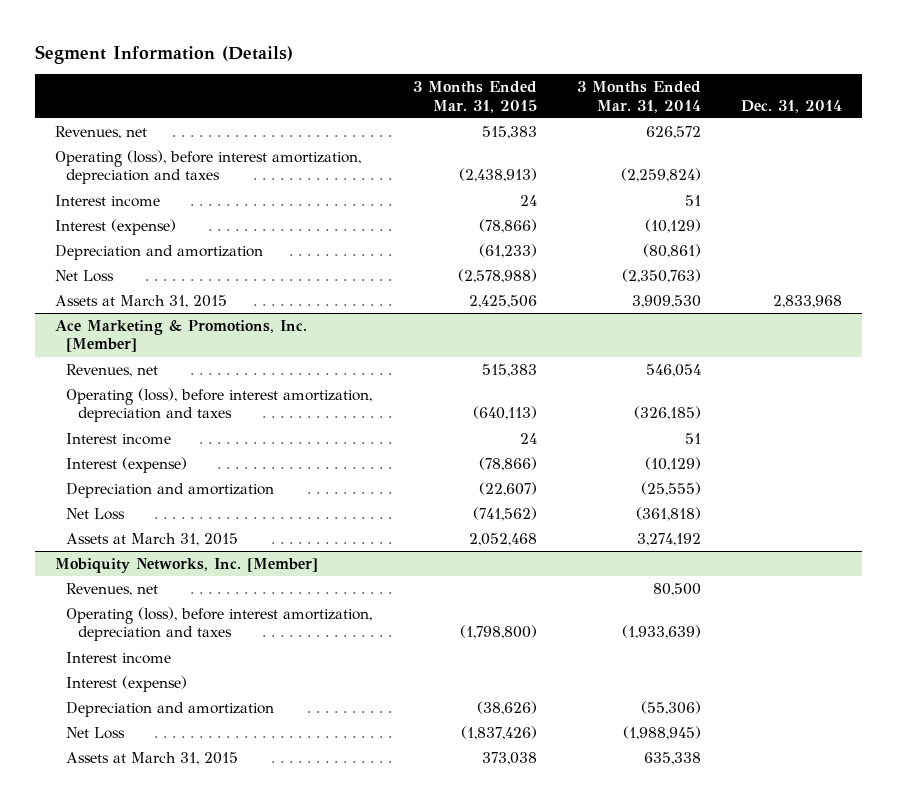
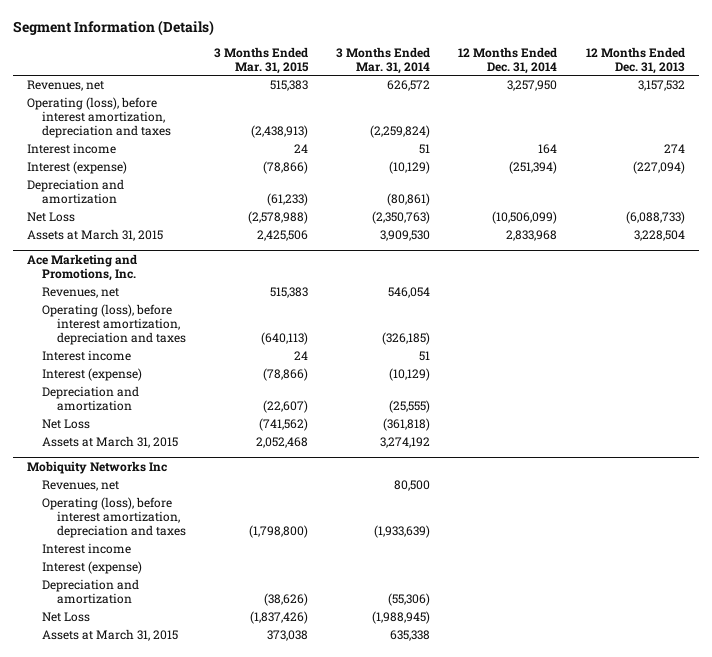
- | 3 Months Ended Mar. 31, 2015 | 3 Months Ended Mar. 31, 2014 | Dec. 31, 2014
+ | 3 Months Ended Mar. 31, 2015 | 3 Months Ended Mar. 31, 2014 | 12 Months Ended Dec. 31, 2014 | 12 Months Ended Dec. 31, 2013
- Ace Marketing & Promotions, Inc. [Member]
+ Ace Marketing and Promotions, Inc.
- Mobiquity Networks, Inc. [Member]
+ Mobiquity Networks Inc

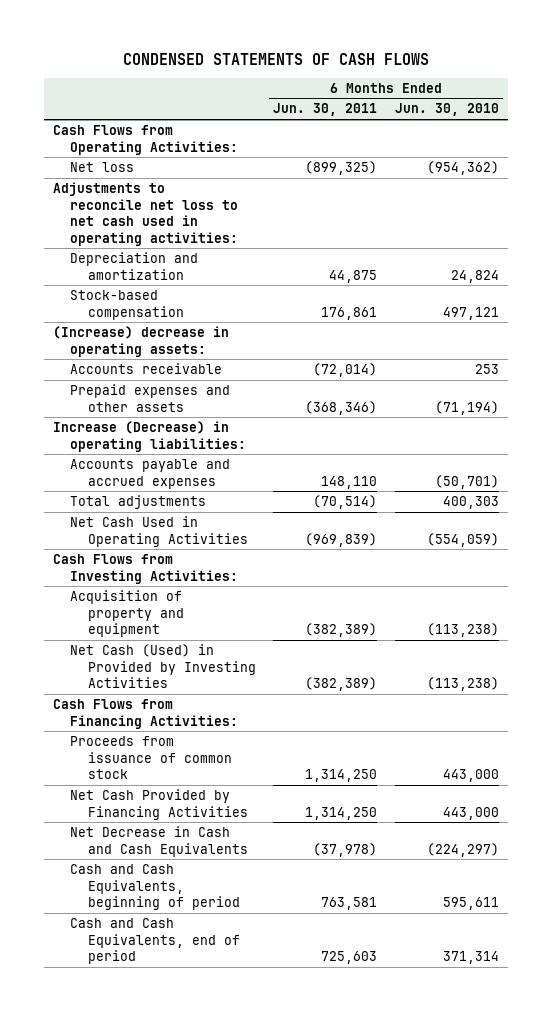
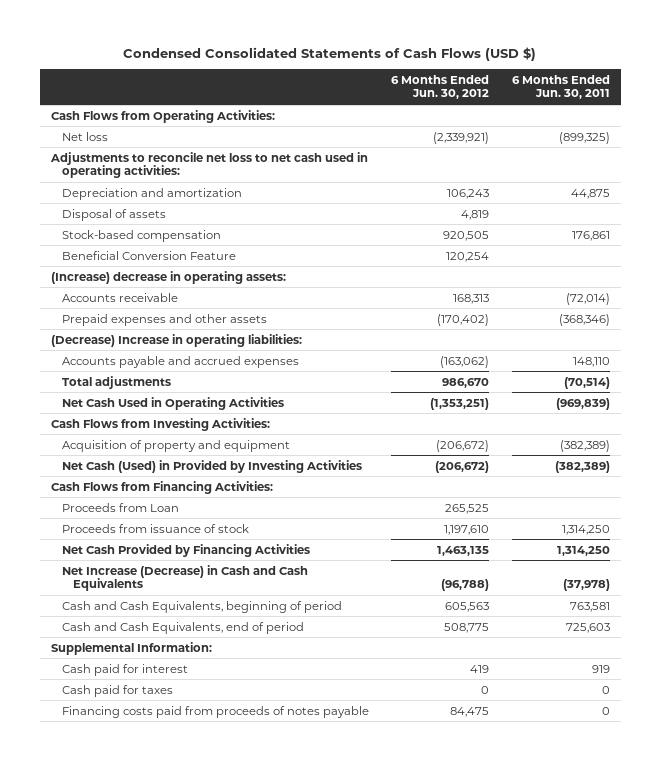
- CONDENSED STATEMENTS OF CASH FLOWS
+ Condensed Consolidated Statements of Cash Flows (USD $)
- | 6 Months Ended Jun. 30, 2011 | 6 Months Ended Jun. 30, 2010
+ | 6 Months Ended Jun. 30, 2012 | 6 Months Ended Jun. 30, 2011
+ Disposal of assets | 4,819 |
+ Beneficial Conversion Feature | 120,254 |
- Increase (Decrease) in operating liabilities:
+ (Decrease) Increase in operating liabilities:
- Proceeds from issuance of common stock | 1,314,250 | 443,000
+ Proceeds from Loan | 265,525 |
+ Proceeds from issuance of stock | 1,197,610 | 1,314,250
- Net Decrease in Cash and Cash Equivalents | (37,978) | (224,297)
+ Net Increase (Decrease) in Cash and Cash Equivalents | (96,788) | (37,978)
+ Supplemental Information:
+ Cash paid for interest | 419 | 919
+ Cash paid for taxes | 0 | 0
+ Financing costs paid from proceeds of notes payable | 84,475 | 0

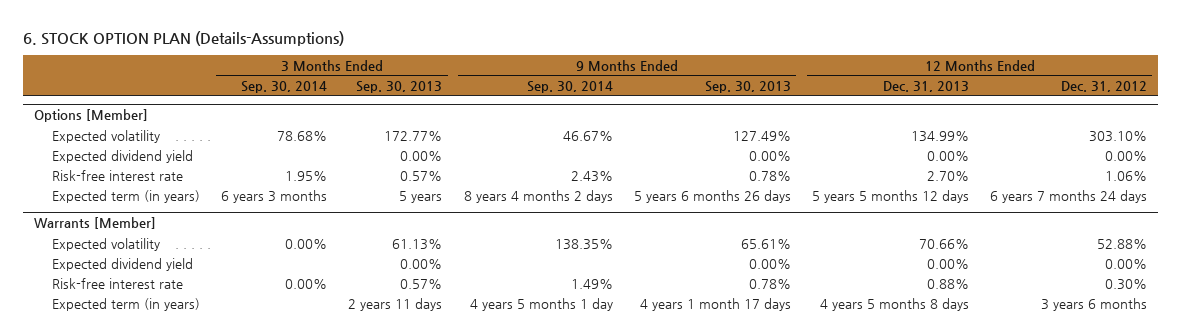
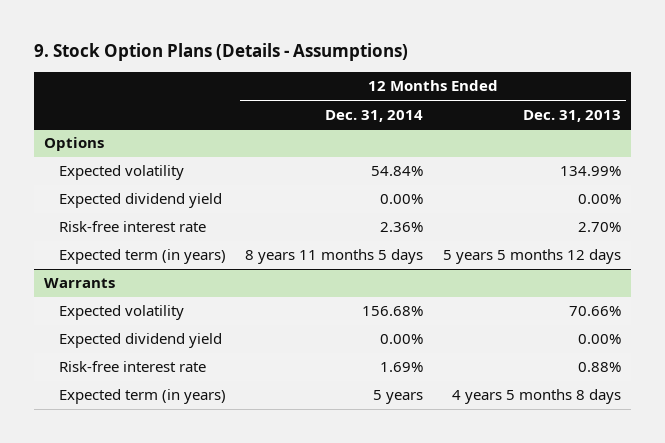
- 6. STOCK OPTION PLAN (Details-Assumptions)
+ 9. Stock Option Plans (Details - Assumptions)
- | 3 Months Ended Sep. 30, 2014 | 3 Months Ended Sep. 30, 2013 | 9 Months Ended Sep. 30, 2014 | 9 Months Ended Sep. 30, 2013 | 12 Months Ended Dec. 31, 2013 | 12 Months Ended Dec. 31, 2012
+ | 12 Months Ended Dec. 31, 2014 | 12 Months Ended Dec. 31, 2013
- Options [Member]
+ Options
- Warrants [Member]
+ Warrants

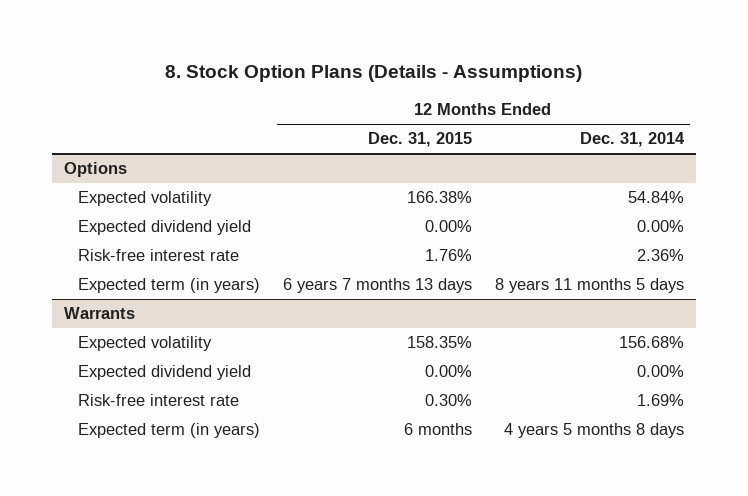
- 9. Stock Option Plans (Details - Assumptions)
+ 8. Stock Option Plans (Details - Assumptions)
- | 12 Months Ended Dec. 31, 2014 | 12 Months Ended Dec. 31, 2013
+ | 12 Months Ended Dec. 31, 2015 | 12 Months Ended Dec. 31, 2014
@ Warrants
- Expected term (in years) | 5 years | 4 years 5 months 8 days
+ Expected term (in years) | 6 months | 4 years 5 months 8 days

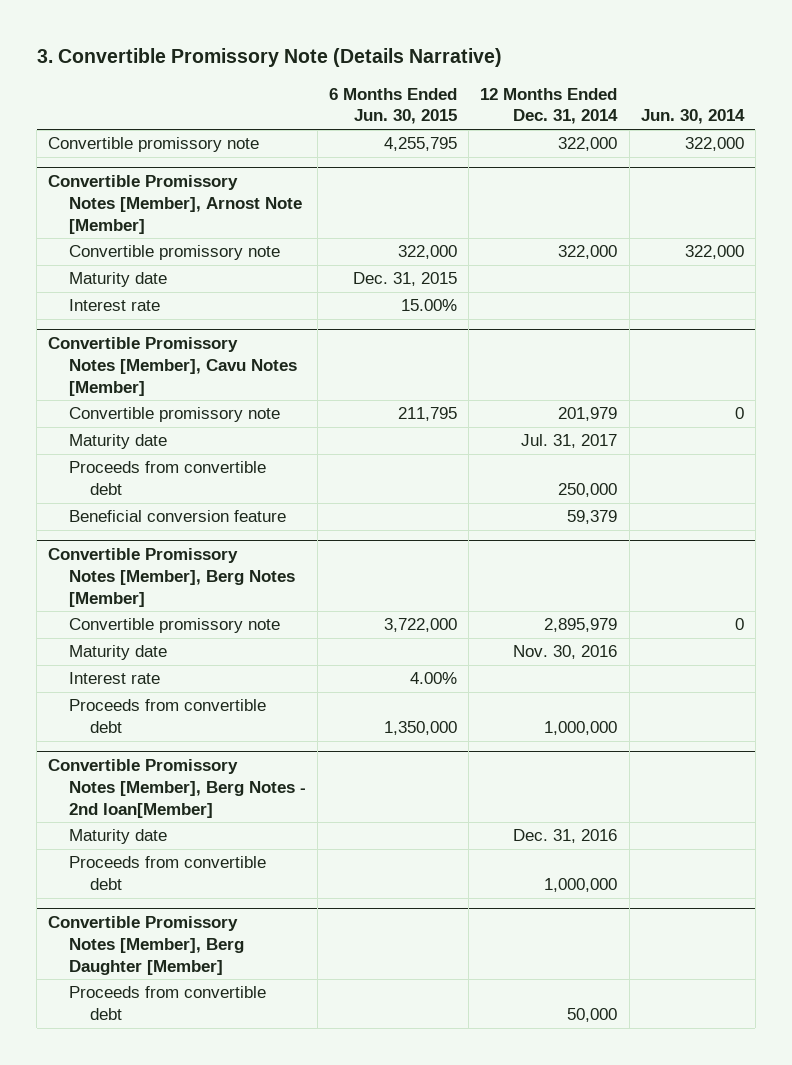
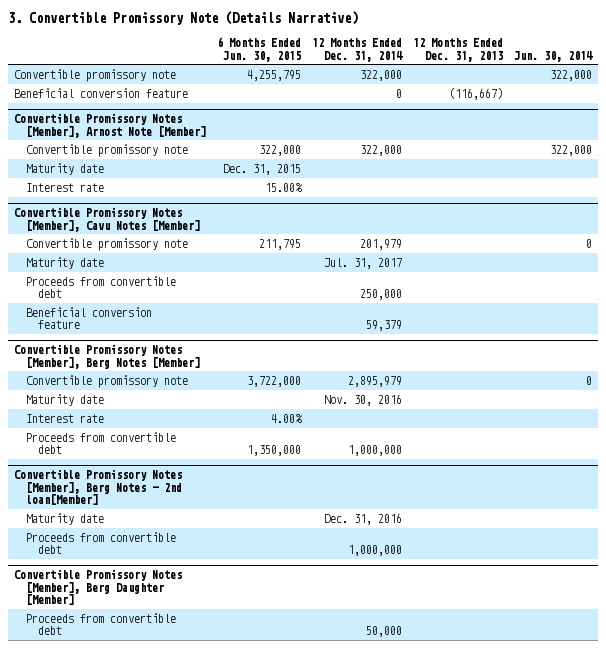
- | 6 Months Ended Jun. 30, 2015 | 12 Months Ended Dec. 31, 2014 | Jun. 30, 2014
+ | 6 Months Ended Jun. 30, 2015 | 12 Months Ended Dec. 31, 2014 | 12 Months Ended Dec. 31, 2013 | Jun. 30, 2014
+ Beneficial conversion feature | | 0 | (116,667) |

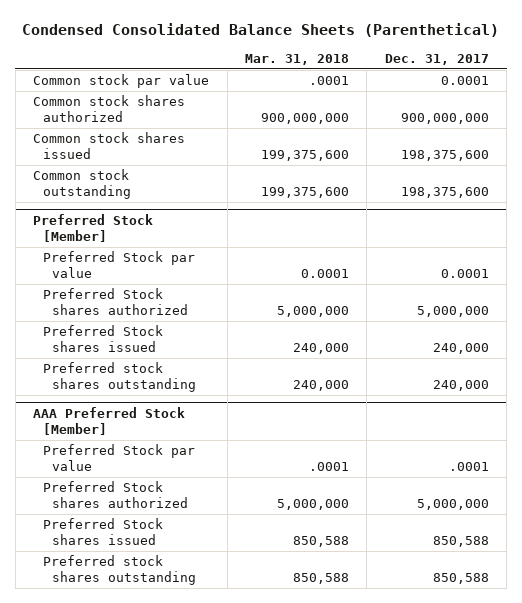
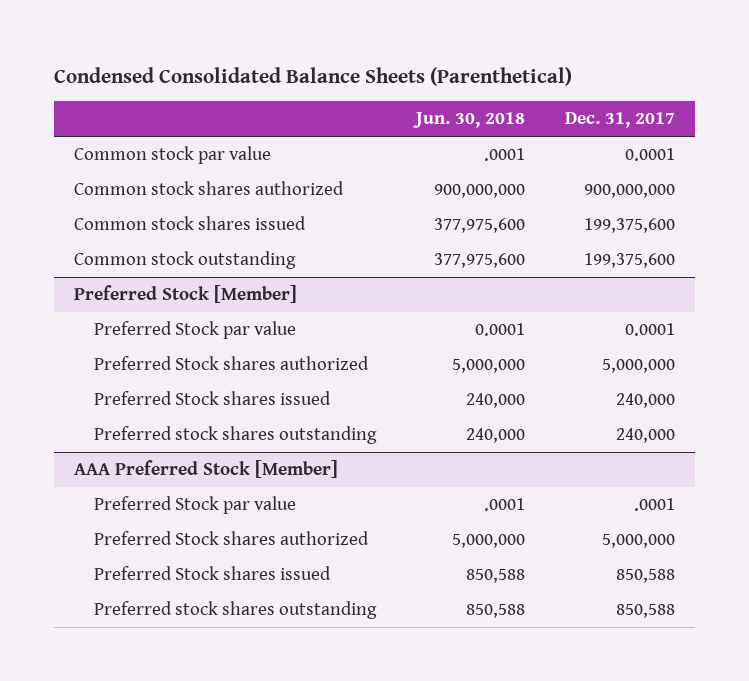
- | Mar. 31, 2018 | Dec. 31, 2017
+ | Jun. 30, 2018 | Dec. 31, 2017
- Common stock shares issued | 199,375,600 | 198,375,600
- Common stock outstanding | 199,375,600 | 198,375,600
+ Common stock shares issued | 377,975,600 | 199,375,600
+ Common stock outstanding | 377,975,600 | 199,375,600

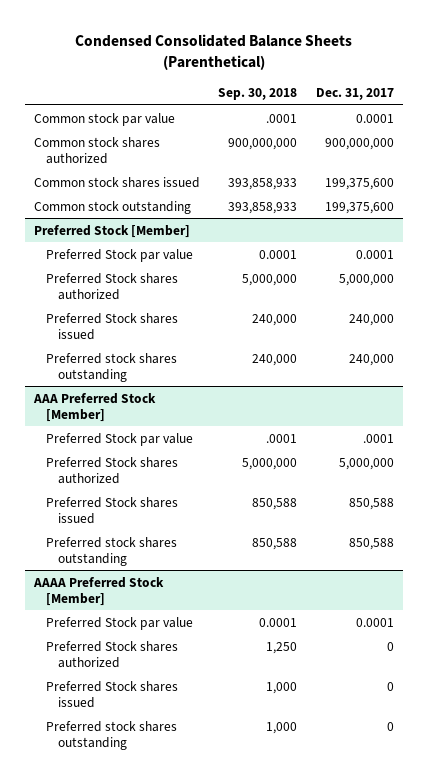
- | Jun. 30, 2018 | Dec. 31, 2017
+ | Sep. 30, 2018 | Dec. 31, 2017
+ AAAA Preferred Stock [Member]
+ Preferred Stock par value | 0.0001 | 0.0001
+ Preferred Stock shares authorized | 1,250 | 0
+ Preferred Stock shares issued | 1,000 | 0
+ Preferred stock shares outstanding | 1,000 | 0

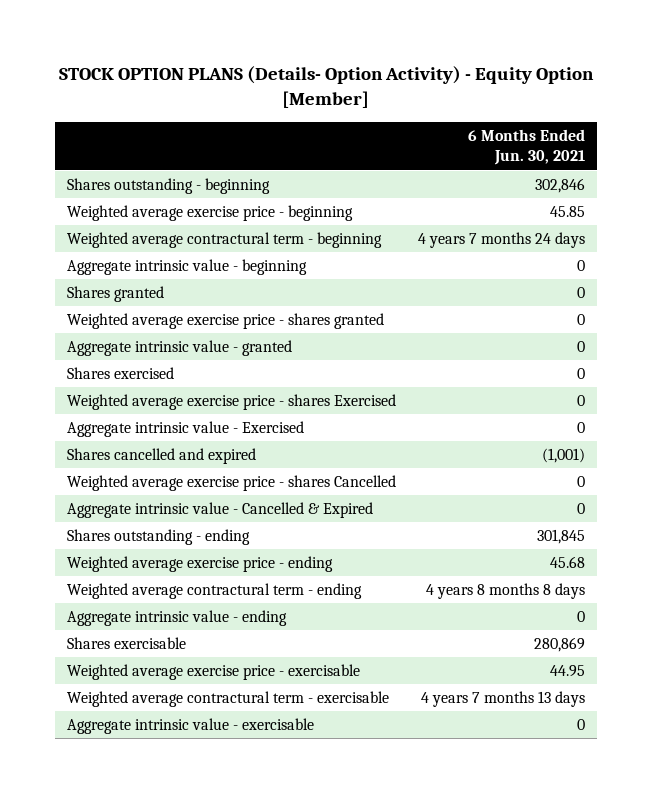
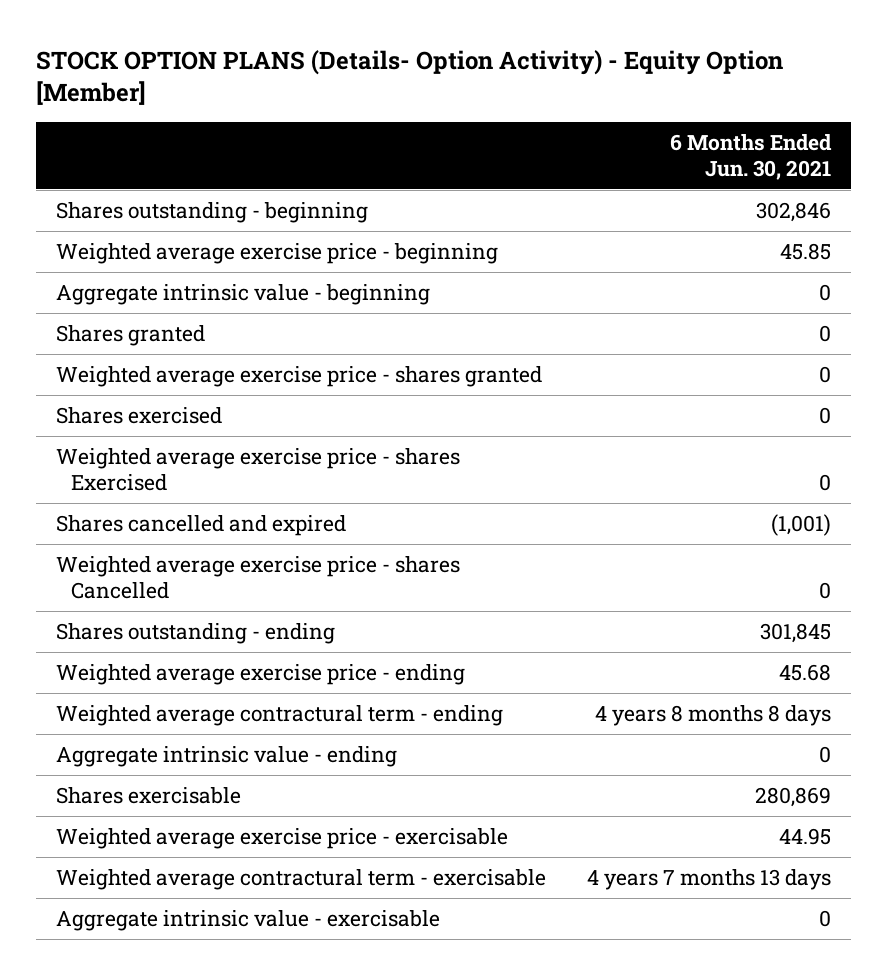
- Weighted average contractural term - beginning | 4 years 7 months 24 days
- Aggregate intrinsic value - granted | 0
- Aggregate intrinsic value - Exercised | 0
- Aggregate intrinsic value - Cancelled & Expired | 0

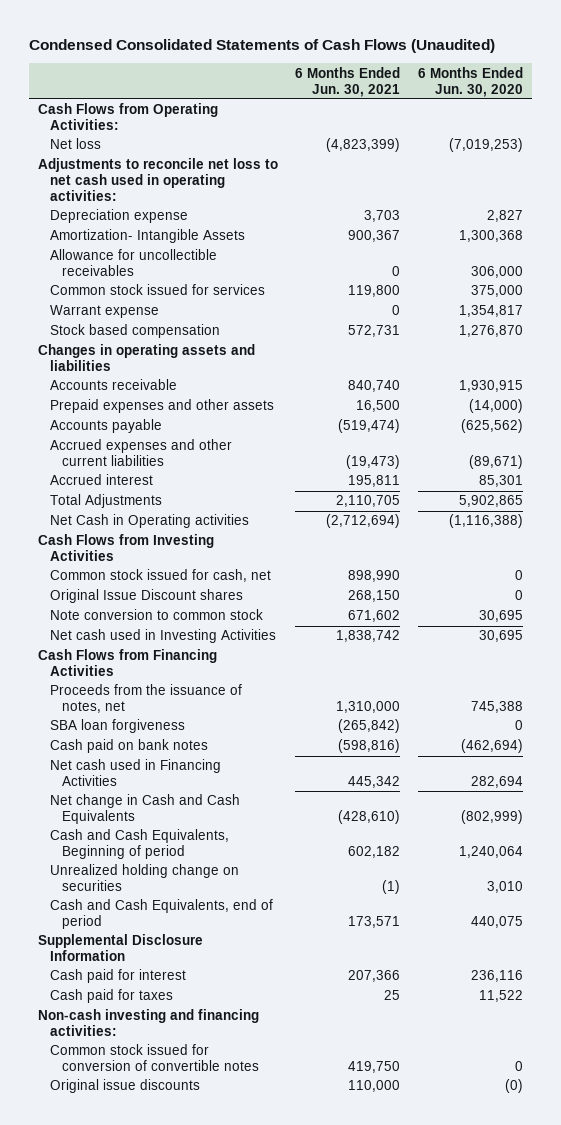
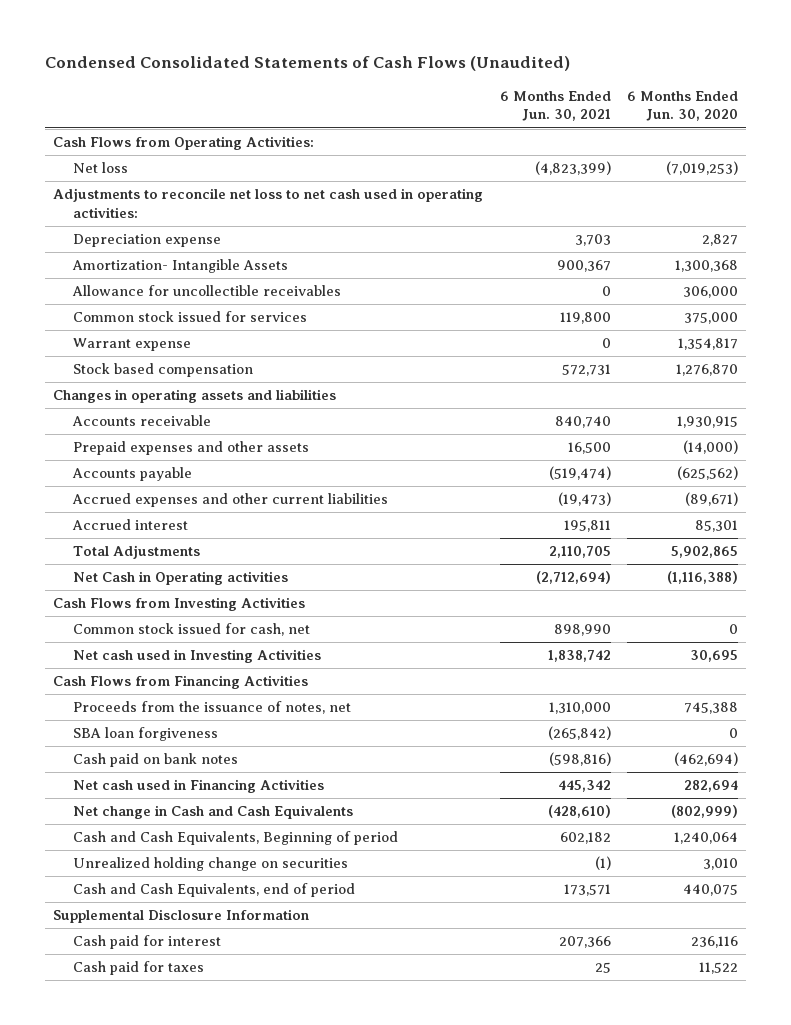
- Original Issue Discount shares | 268,150 | 0
- Note conversion to common stock | 671,602 | 30,695
- Non-cash investing and financing activities:
- Common stock issued for conversion of convertible notes | 419,750 | 0
- Original issue discounts | 110,000 | (0)

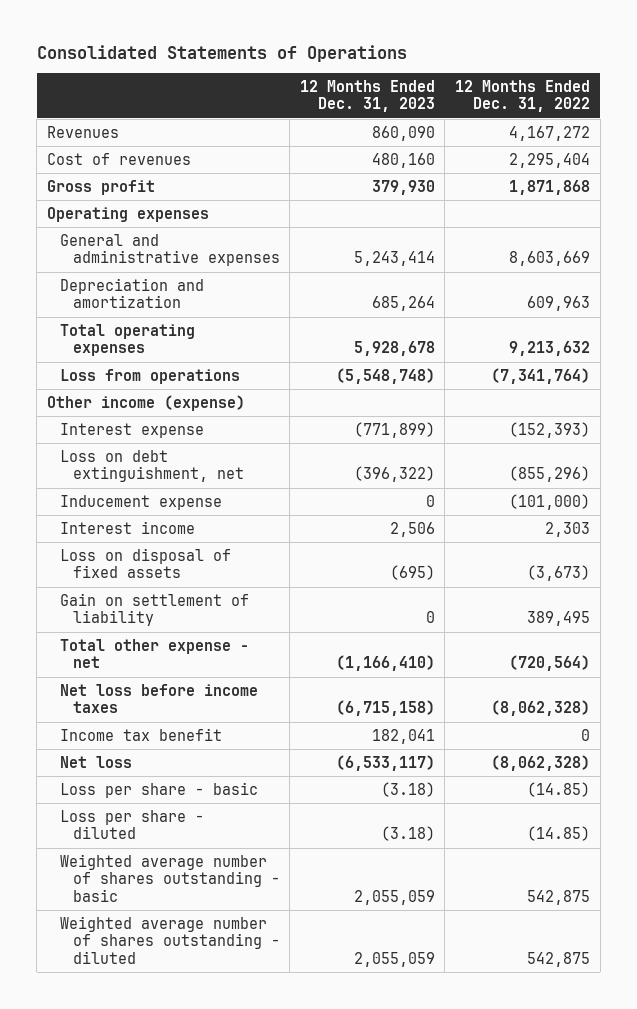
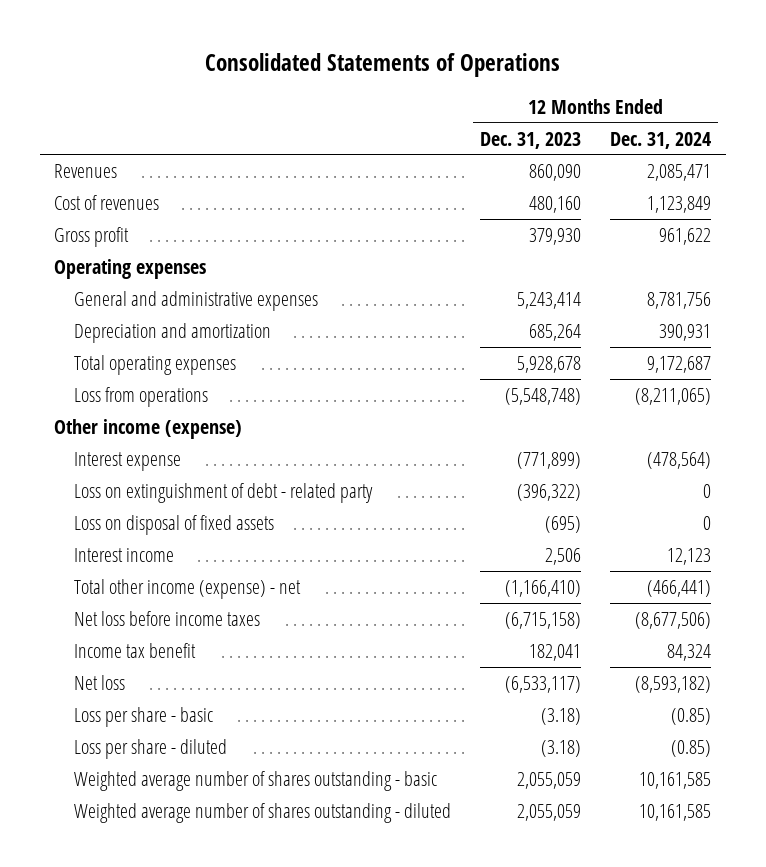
- | 12 Months Ended Dec. 31, 2023 | 12 Months Ended Dec. 31, 2022
+ | 12 Months Ended Dec. 31, 2023 | 12 Months Ended Dec. 31, 2024
- Loss on debt extinguishment, net | (396,322) | (855,296)
- Inducement expense | 0 | (101,000)
+ Loss on extinguishment of debt - related party | (396,322) | 0
- Gain on settlement of liability | 0 | 389,495
- Total other expense - net | (1,166,410) | (720,564)
moved down: Interest income | 2,506 | 12,123
+ Total other income (expense) - net | (1,166,410) | (466,441)

